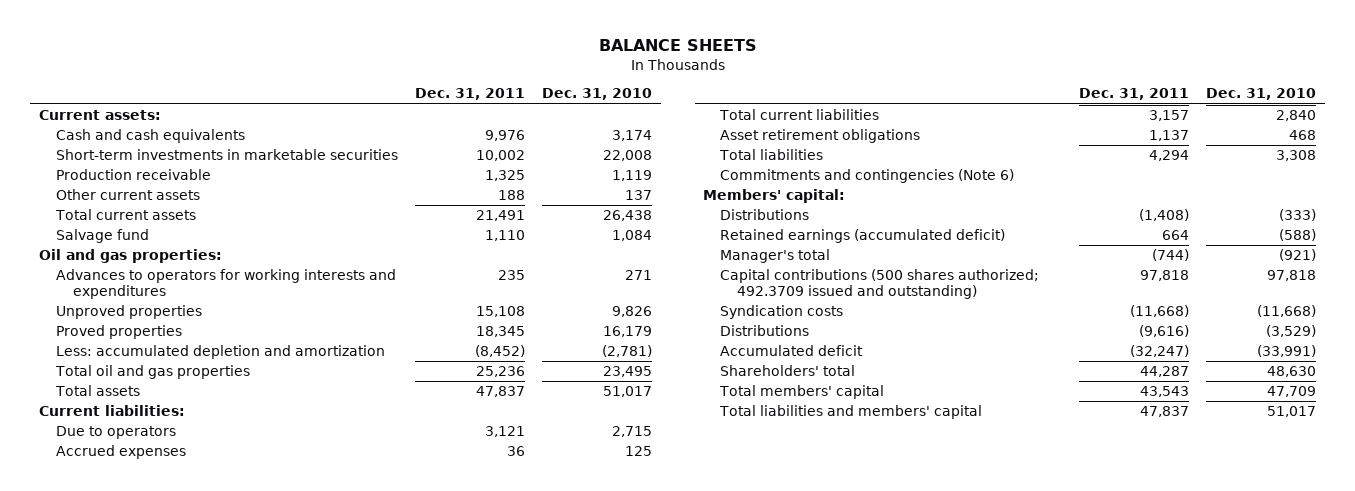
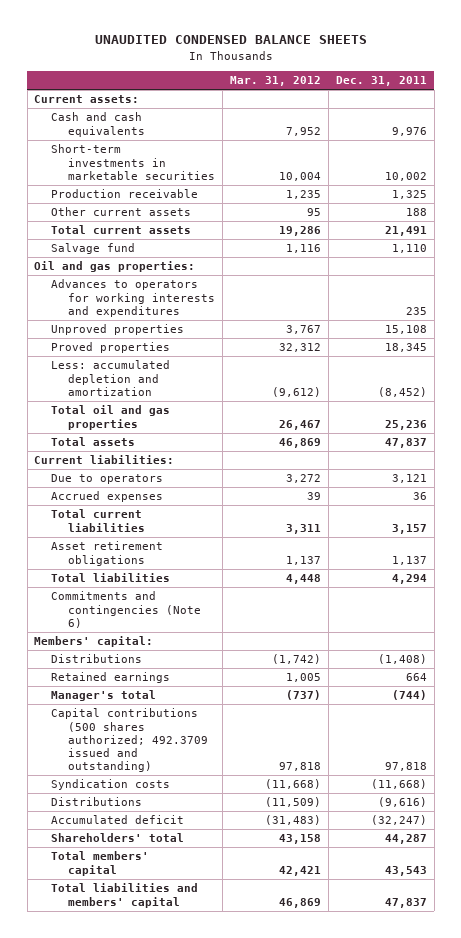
- BALANCE SHEETS
+ UNAUDITED CONDENSED BALANCE SHEETS
- | Dec. 31, 2011 | Dec. 31, 2010
+ | Mar. 31, 2012 | Dec. 31, 2011
- Retained earnings (accumulated deficit) | 664 | (588)
+ Retained earnings | 1,005 | 664

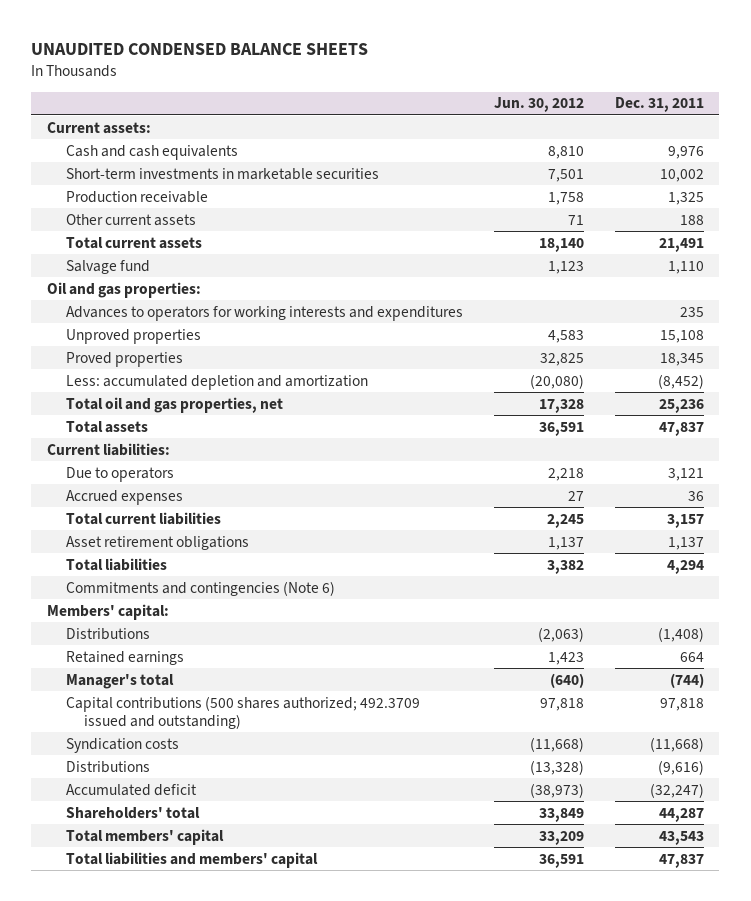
- | Mar. 31, 2012 | Dec. 31, 2011
+ | Jun. 30, 2012 | Dec. 31, 2011
- Total oil and gas properties | 26,467 | 25,236
+ Total oil and gas properties, net | 17,328 | 25,236

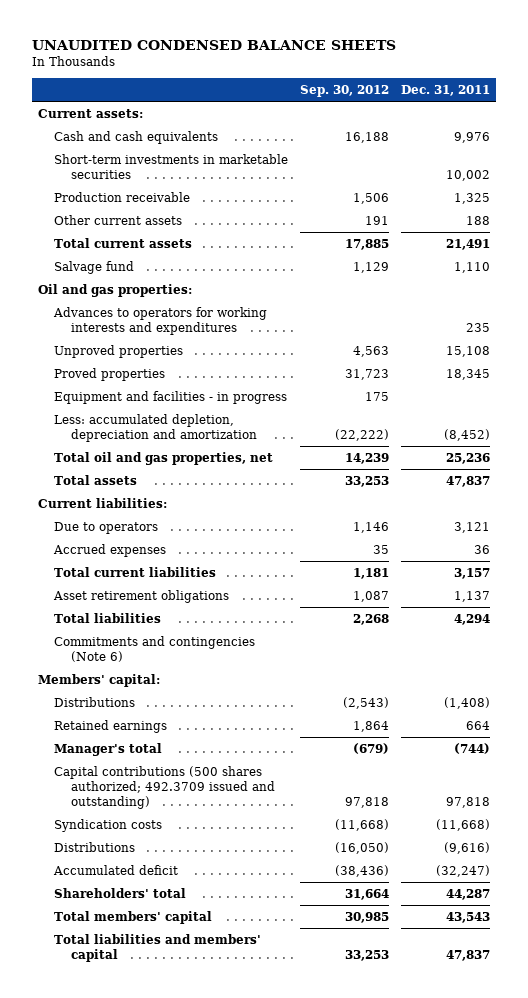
- | Jun. 30, 2012 | Dec. 31, 2011
+ | Sep. 30, 2012 | Dec. 31, 2011
- Less: accumulated depletion and amortization | (20,080) | (8,452)
+ Equipment and facilities - in progress | 175 |
+ Less: accumulated depletion, depreciation and amortization | (22,222) | (8,452)

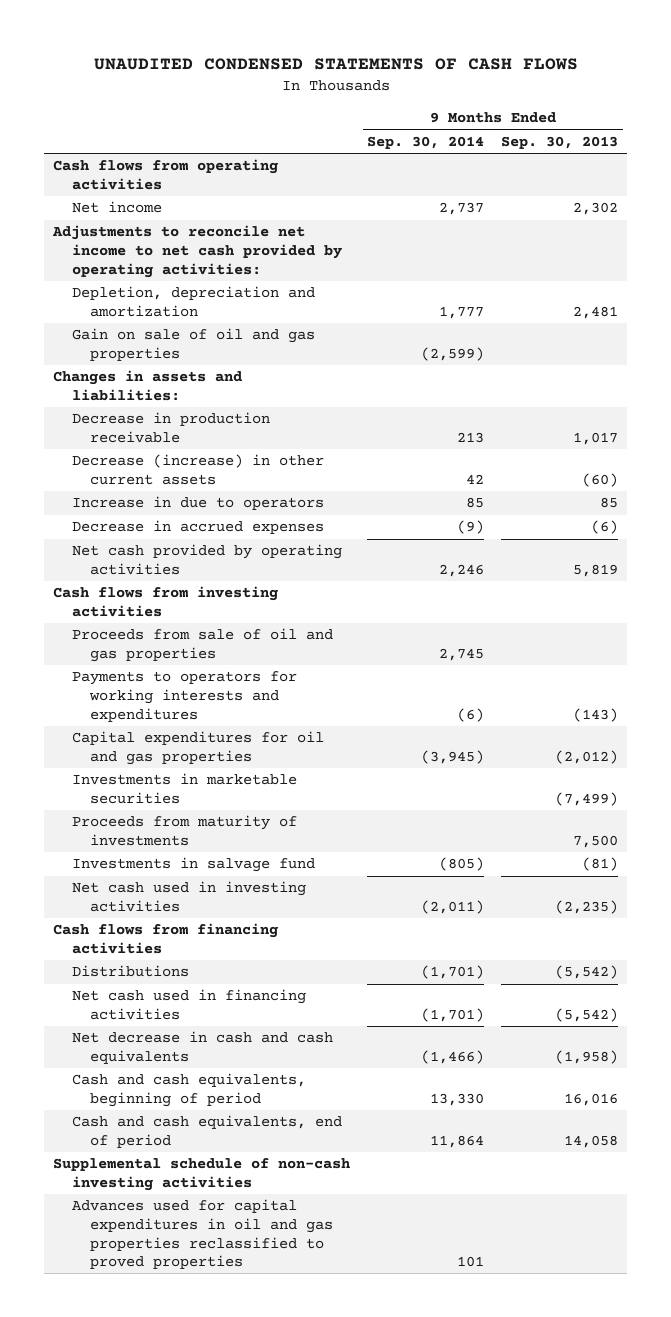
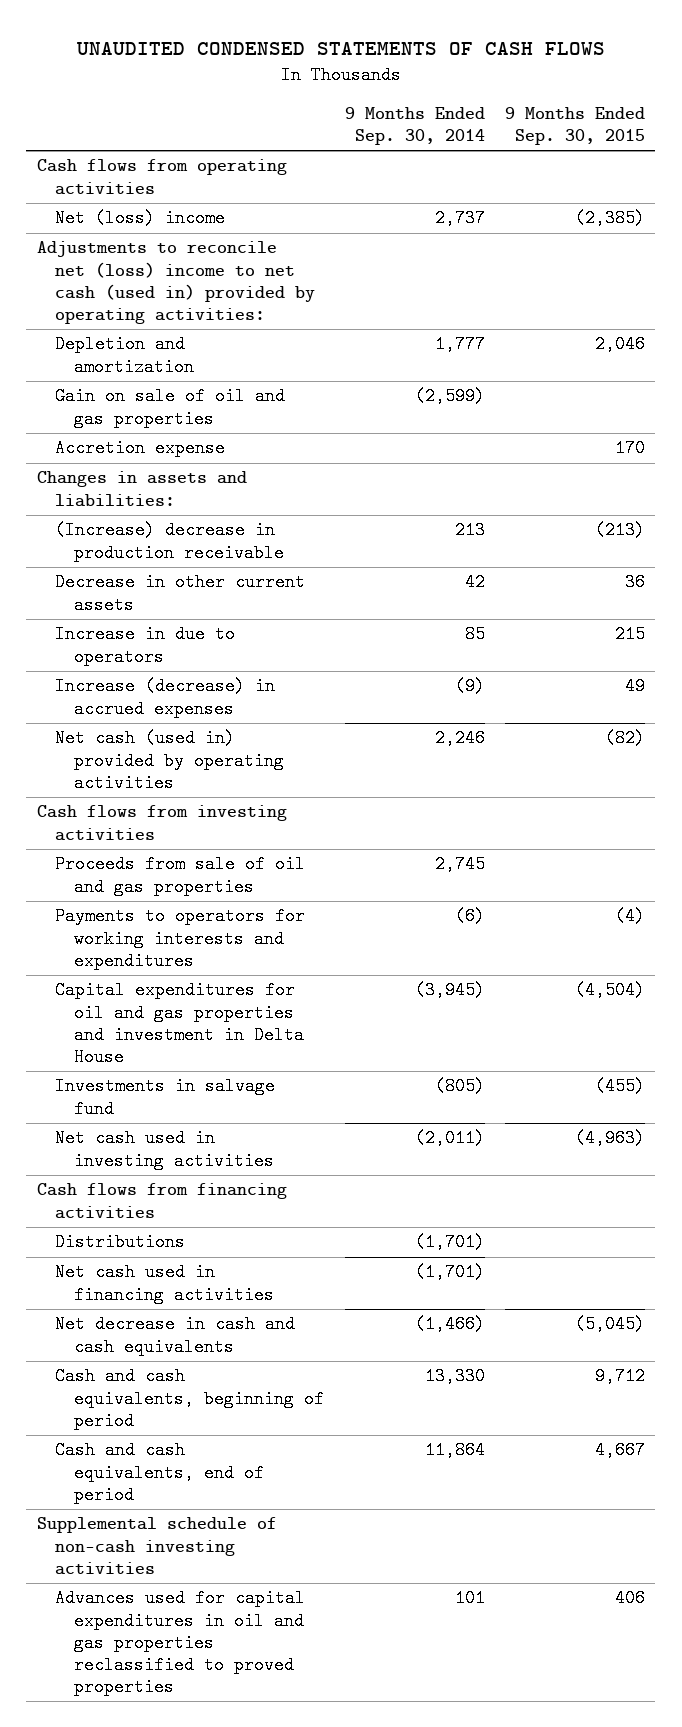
- | 9 Months Ended Sep. 30, 2014 | 9 Months Ended Sep. 30, 2013
+ | 9 Months Ended Sep. 30, 2014 | 9 Months Ended Sep. 30, 2015
- Net income | 2,737 | 2,302
- Adjustments to reconcile net income to net cash provided by operating activities:
- Depletion, depreciation and amortization | 1,777 | 2,481
+ Net (loss) income | 2,737 | (2,385)
+ Adjustments to reconcile net (loss) income to net cash (used in) provided by operating activities:
+ Depletion and amortization | 1,777 | 2,046
+ Accretion expense | | 170
- Decrease in production receivable | 213 | 1,017
- Decrease (increase) in other current assets | 42 | (60)
+ (Increase) decrease in production receivable | 213 | (213)
+ Decrease in other current assets | 42 | 36
- Decrease in accrued expenses | (9) | (6)
- Net cash provided by operating activities | 2,246 | 5,819
+ Increase (decrease) in accrued expenses | (9) | 49
+ Net cash (used in) provided by operating activities | 2,246 | (82)
- Capital expenditures for oil and gas properties | (3,945) | (2,012)
- Investments in marketable securities | | (7,499)
- Proceeds from maturity of investments | | 7,500
+ Capital expenditures for oil and gas properties and investment in Delta House | (3,945) | (4,504)

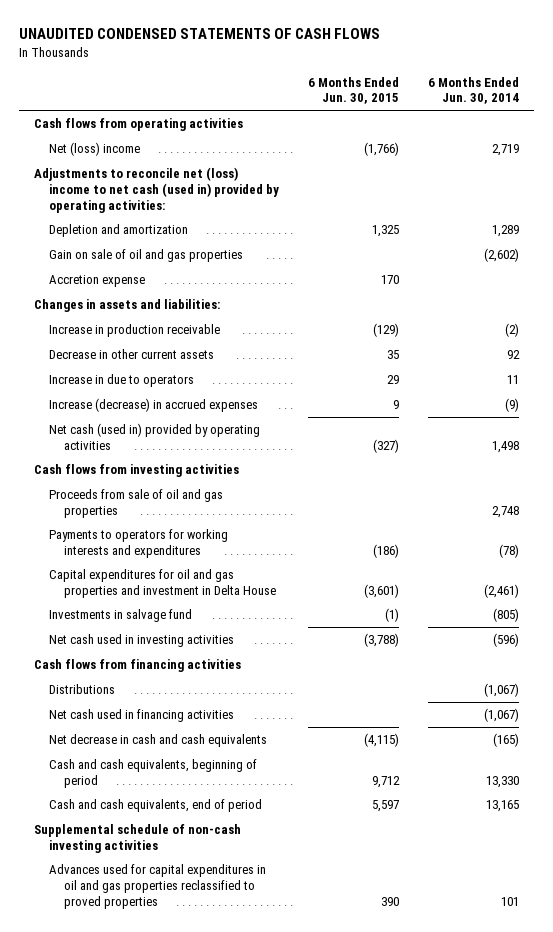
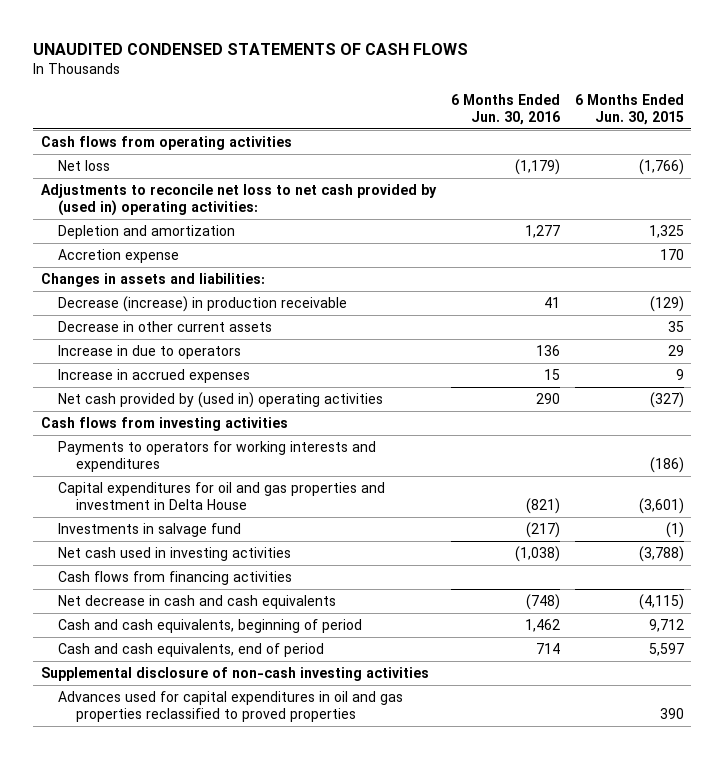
- | 6 Months Ended Jun. 30, 2015 | 6 Months Ended Jun. 30, 2014
+ | 6 Months Ended Jun. 30, 2016 | 6 Months Ended Jun. 30, 2015
- Net (loss) income | (1,766) | 2,719
- Adjustments to reconcile net (loss) income to net cash (used in) provided by operating activities:
+ Net loss | (1,179) | (1,766)
+ Adjustments to reconcile net loss to net cash provided by (used in) operating activities:
- Gain on sale of oil and gas properties | | (2,602)
- Increase in production receivable | (129) | (2)
+ Decrease (increase) in production receivable | 41 | (129)
- Increase (decrease) in accrued expenses | 9 | (9)
- Net cash (used in) provided by operating activities | (327) | 1,498
+ Increase in accrued expenses | 15 | 9
+ Net cash provided by (used in) operating activities | 290 | (327)
- Proceeds from sale of oil and gas properties | | 2,748
- Distributions | | (1,067)
- Net cash used in financing activities | | (1,067)
- Supplemental schedule of non-cash investing activities
+ Supplemental disclosure of non-cash investing activities

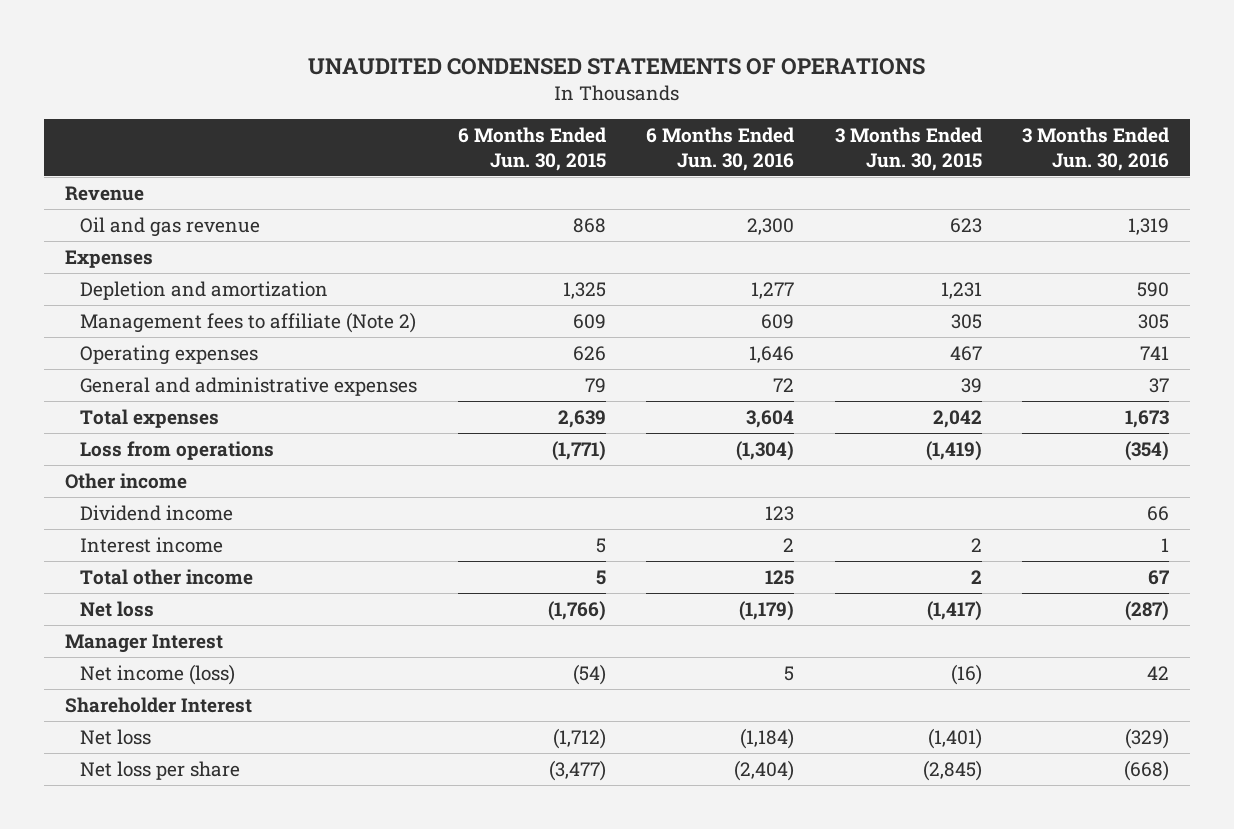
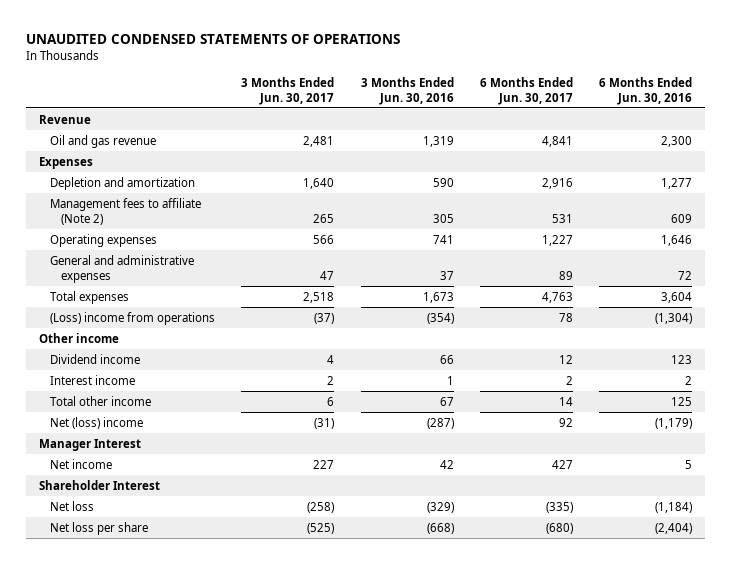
- | 6 Months Ended Jun. 30, 2015 | 6 Months Ended Jun. 30, 2016 | 3 Months Ended Jun. 30, 2015 | 3 Months Ended Jun. 30, 2016
+ | 3 Months Ended Jun. 30, 2017 | 3 Months Ended Jun. 30, 2016 | 6 Months Ended Jun. 30, 2017 | 6 Months Ended Jun. 30, 2016
- Loss from operations | (1,771) | (1,304) | (1,419) | (354)
+ (Loss) income from operations | (37) | (354) | 78 | (1,304)
- Net loss | (1,766) | (1,179) | (1,417) | (287)
+ Net (loss) income | (31) | (287) | 92 | (1,179)
- Net income (loss) | (54) | 5 | (16) | 42
+ Net income | 227 | 42 | 427 | 5

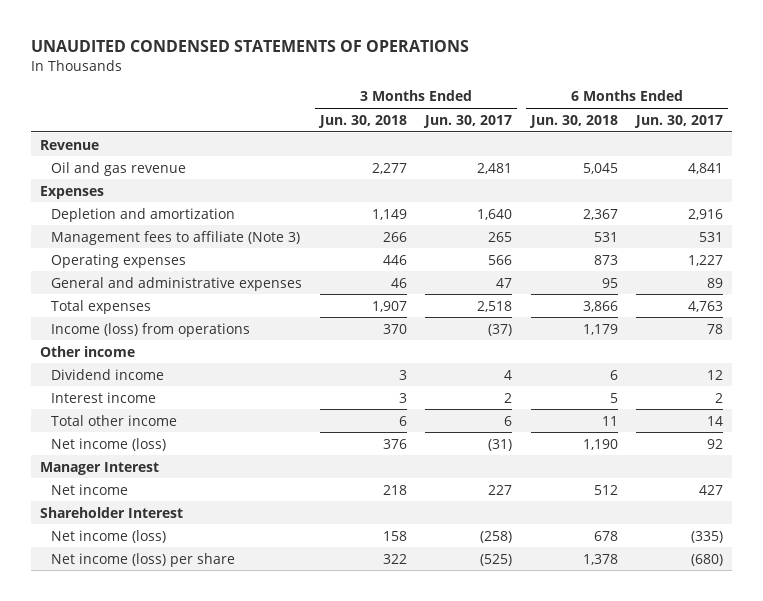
- | 3 Months Ended Jun. 30, 2017 | 3 Months Ended Jun. 30, 2016 | 6 Months Ended Jun. 30, 2017 | 6 Months Ended Jun. 30, 2016
+ | 3 Months Ended Jun. 30, 2018 | 3 Months Ended Jun. 30, 2017 | 6 Months Ended Jun. 30, 2018 | 6 Months Ended Jun. 30, 2017
- Management fees to affiliate (Note 2) | 265 | 305 | 531 | 609
+ Management fees to affiliate (Note 3) | 266 | 265 | 531 | 531
- (Loss) income from operations | (37) | (354) | 78 | (1,304)
+ Income (loss) from operations | 370 | (37) | 1,179 | 78
- Net (loss) income | (31) | (287) | 92 | (1,179)
+ Net income (loss) | 376 | (31) | 1,190 | 92
- Net loss | (258) | (329) | (335) | (1,184)
- Net loss per share | (525) | (668) | (680) | (2,404)
+ Net income (loss) | 158 | (258) | 678 | (335)
+ Net income (loss) per share | 322 | (525) | 1,378 | (680)

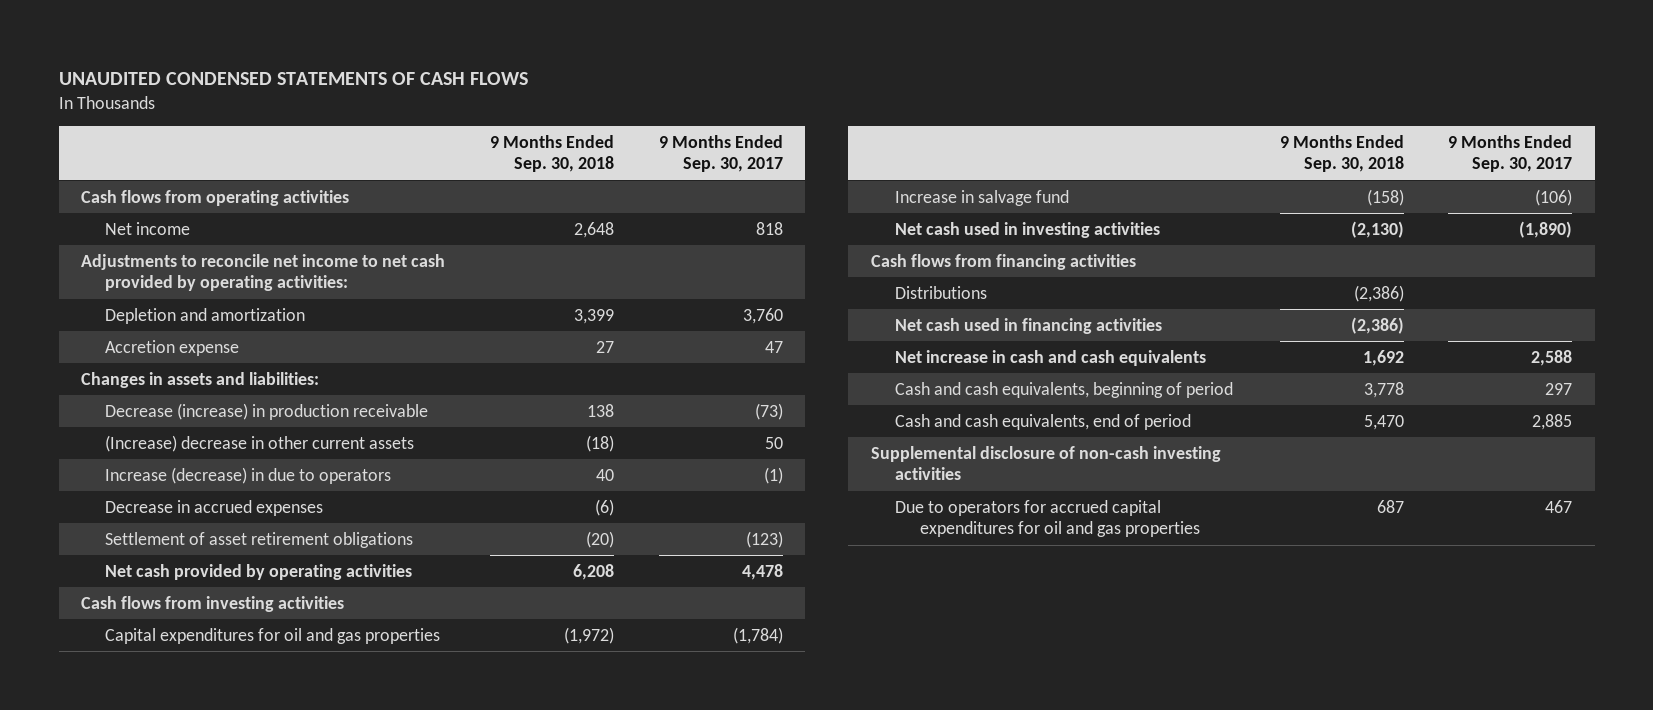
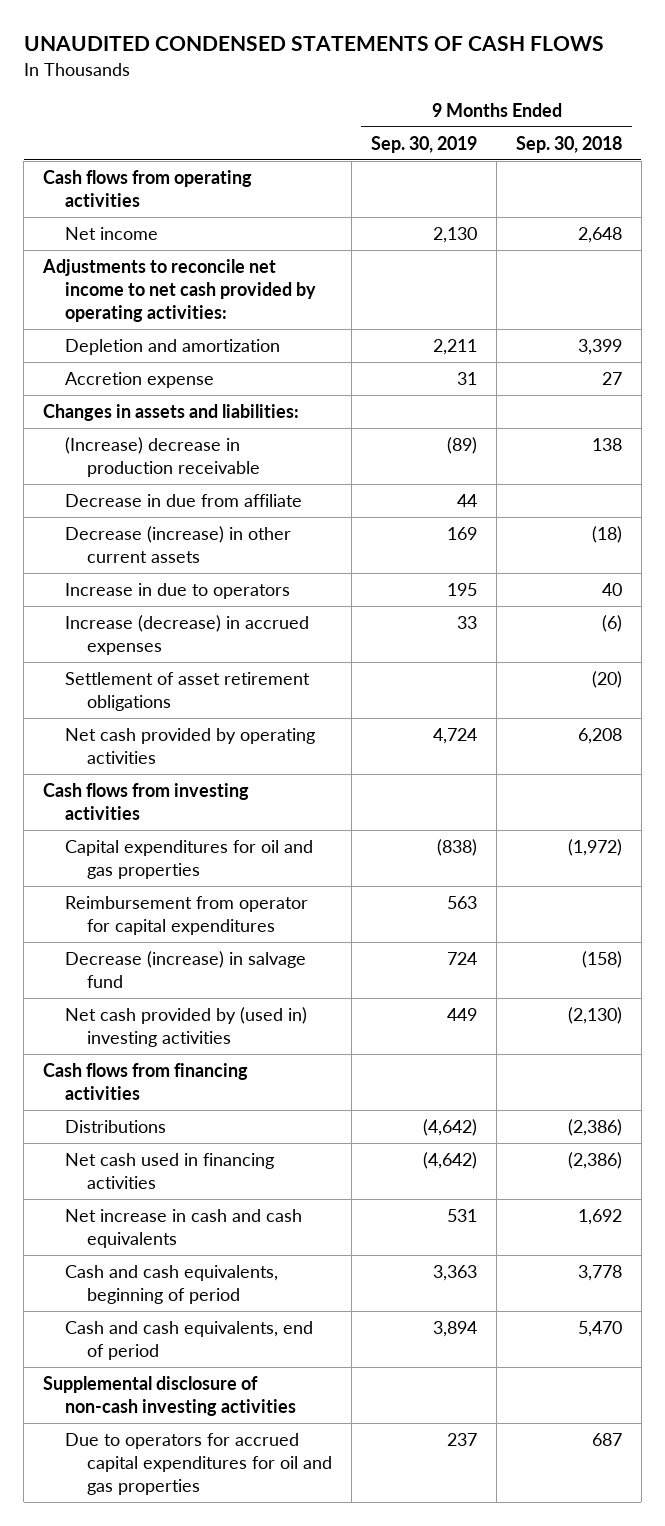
- | 9 Months Ended Sep. 30, 2018 | 9 Months Ended Sep. 30, 2017
+ | 9 Months Ended Sep. 30, 2019 | 9 Months Ended Sep. 30, 2018
- Decrease (increase) in production receivable | 138 | (73)
- (Increase) decrease in other current assets | (18) | 50
- Increase (decrease) in due to operators | 40 | (1)
- Decrease in accrued expenses | (6) |
+ (Increase) decrease in production receivable | (89) | 138
+ Decrease in due from affiliate | 44 |
+ Decrease (increase) in other current assets | 169 | (18)
+ Increase in due to operators | 195 | 40
+ Increase (decrease) in accrued expenses | 33 | (6)
- Increase in salvage fund | (158) | (106)
- Net cash used in investing activities | (2,130) | (1,890)
+ Reimbursement from operator for capital expenditures | 563 |
+ Decrease (increase) in salvage fund | 724 | (158)
+ Net cash provided by (used in) investing activities | 449 | (2,130)

